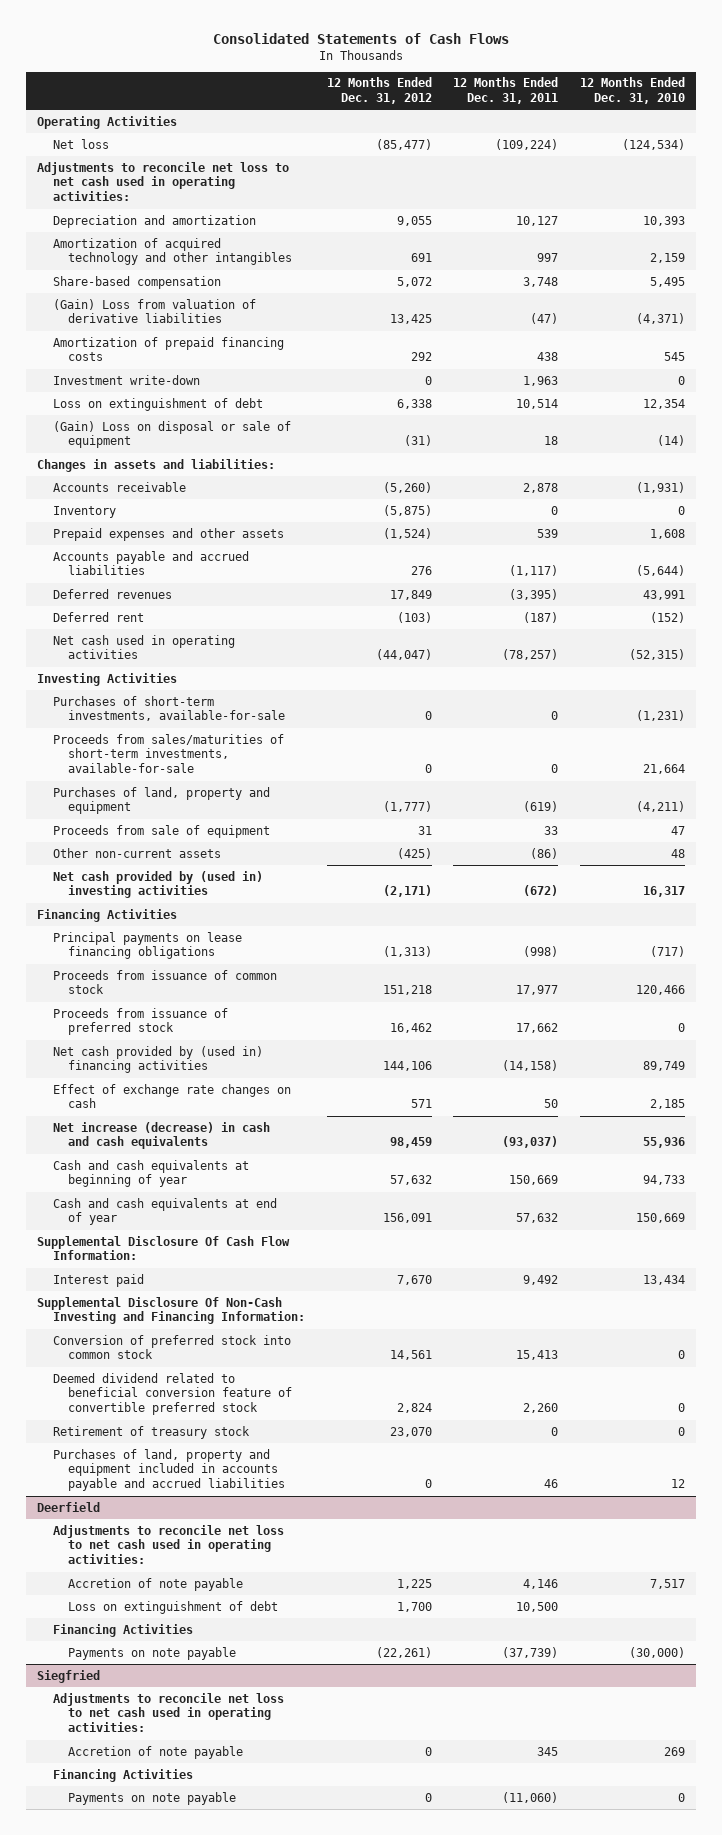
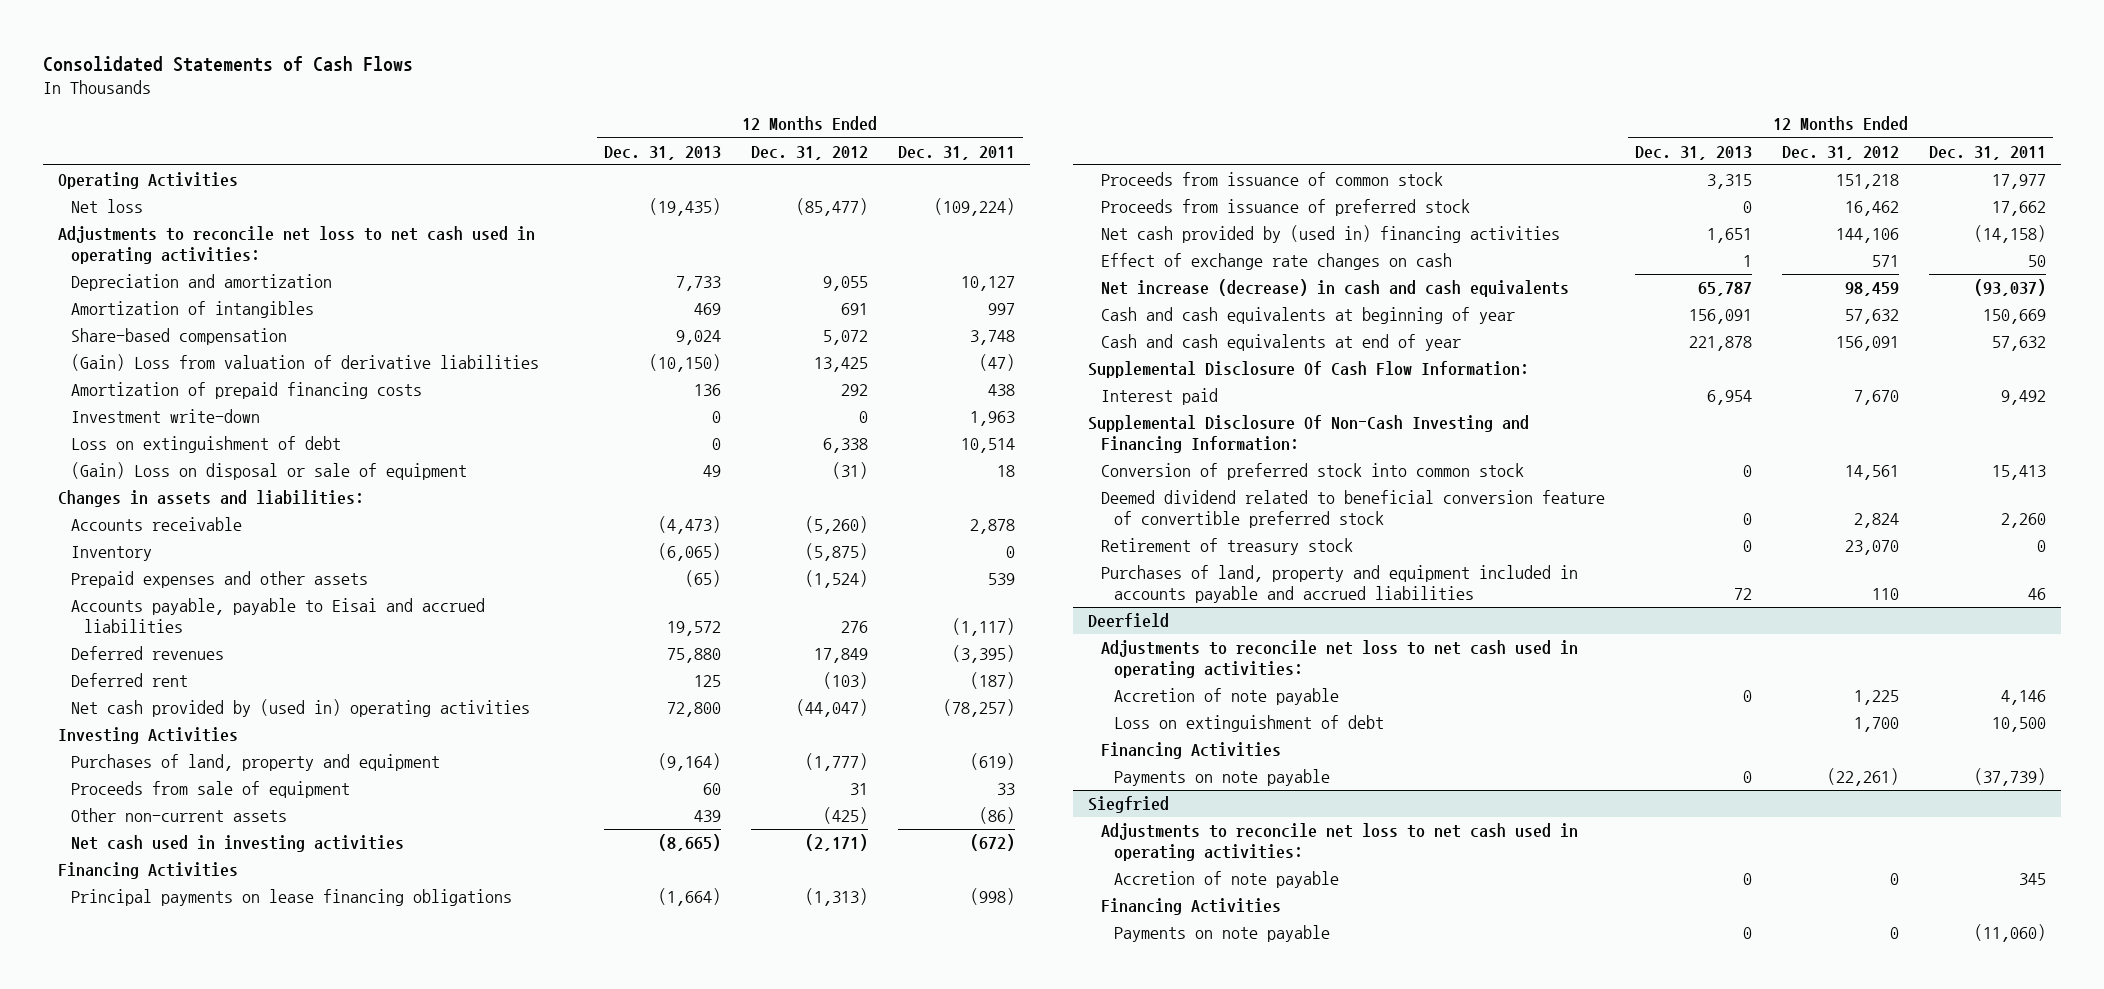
- | 12 Months Ended Dec. 31, 2012 | 12 Months Ended Dec. 31, 2011 | 12 Months Ended Dec. 31, 2010
+ | 12 Months Ended Dec. 31, 2013 | 12 Months Ended Dec. 31, 2012 | 12 Months Ended Dec. 31, 2011
- Amortization of acquired technology and other intangibles | 691 | 997 | 2,159
+ Amortization of intangibles | 469 | 691 | 997
- Accounts payable and accrued liabilities | 276 | (1,117) | (5,644)
+ Accounts payable, payable to Eisai and accrued liabilities | 19,572 | 276 | (1,117)
- Net cash used in operating activities | (44,047) | (78,257) | (52,315)
+ Net cash provided by (used in) operating activities | 72,800 | (44,047) | (78,257)
- Purchases of short-term investments, available-for-sale | 0 | 0 | (1,231)
- Proceeds from sales/maturities of short-term investments, available-for-sale | 0 | 0 | 21,664
- Net cash provided by (used in) investing activities | (2,171) | (672) | 16,317
+ Net cash used in investing activities | (8,665) | (2,171) | (672)
- Purchases of land, property and equipment included in accounts payable and accrued liabilities | 0 | 46 | 12
+ Purchases of land, property and equipment included in accounts payable and accrued liabilities | 72 | 110 | 46

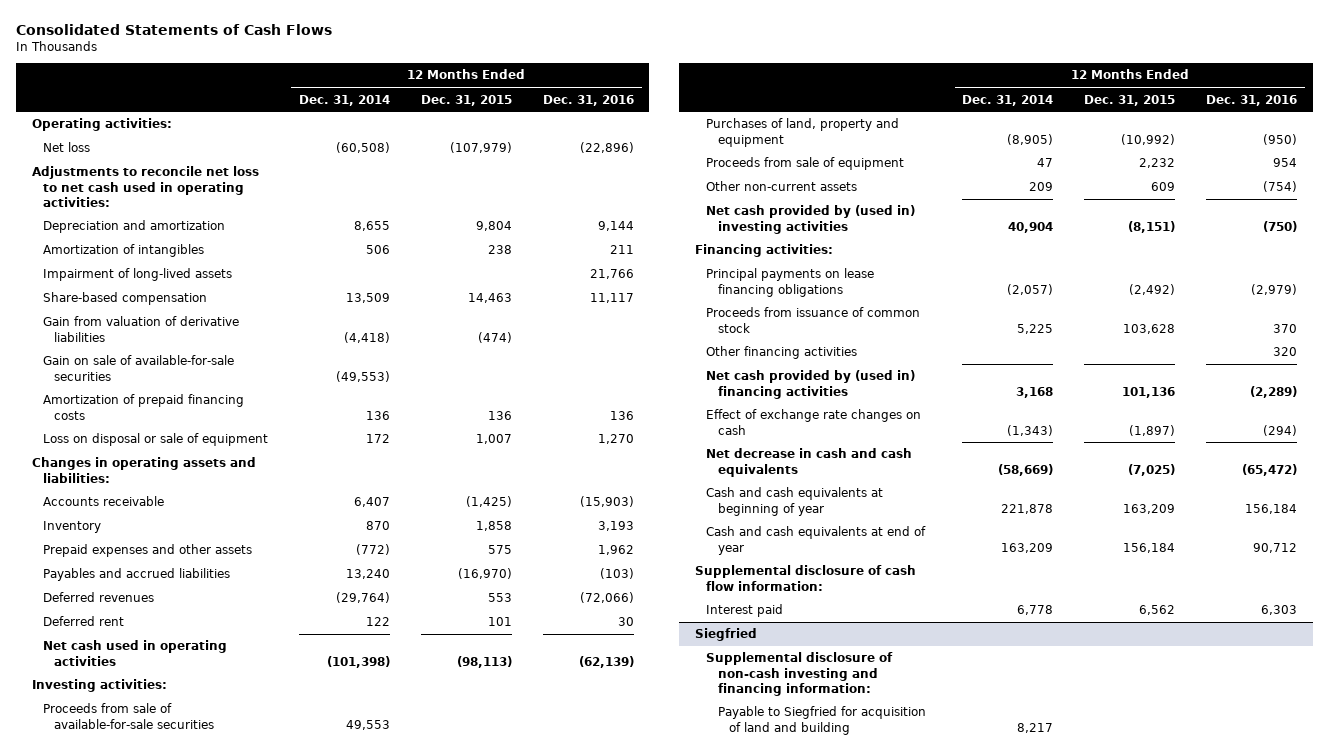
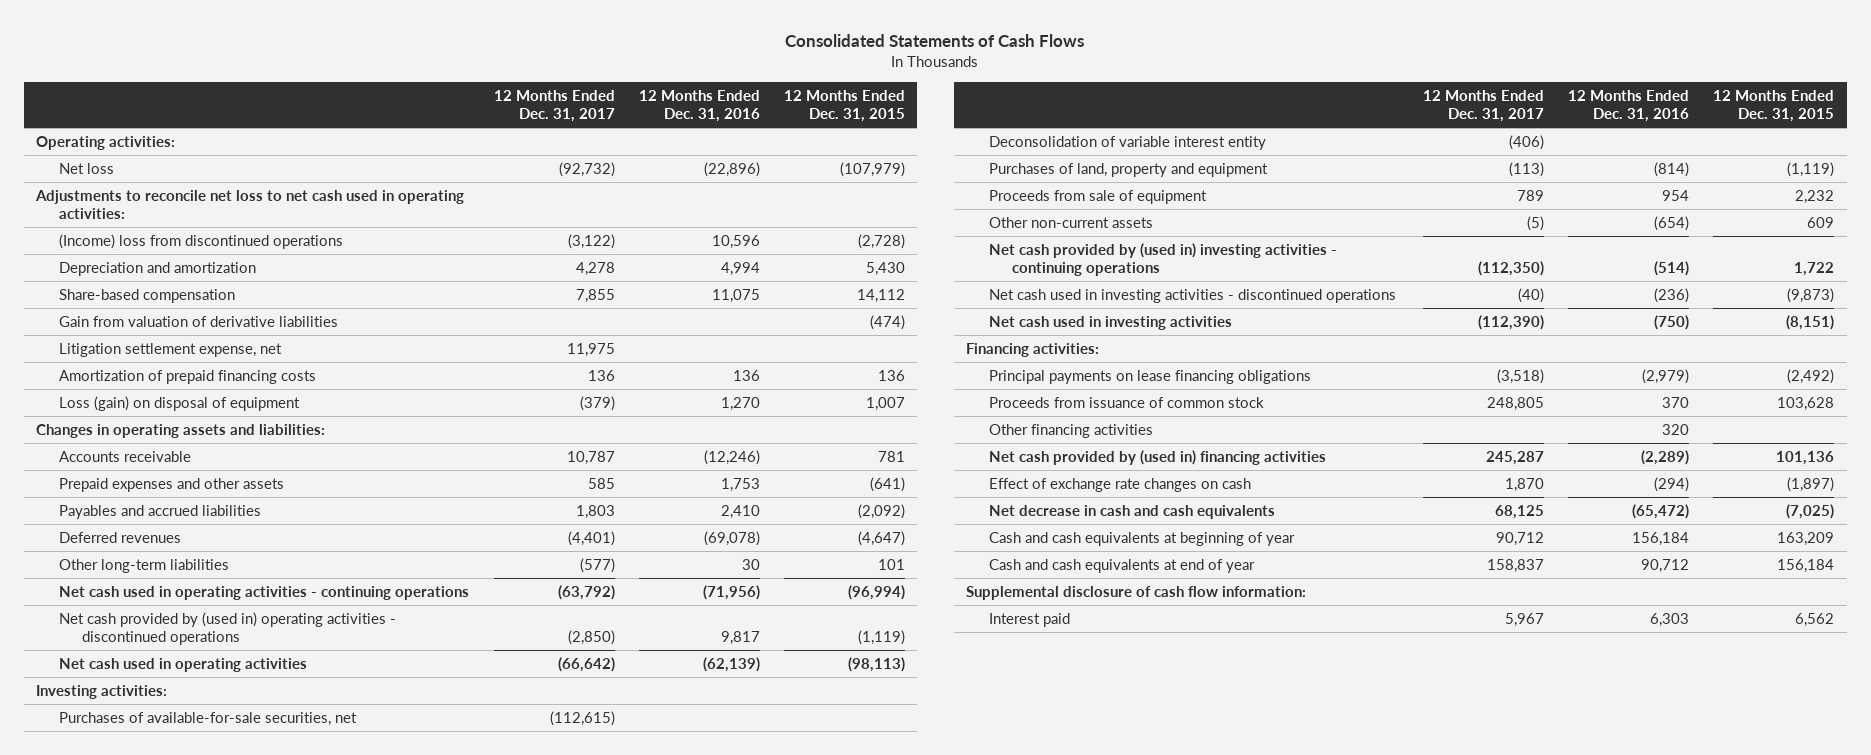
- | 12 Months Ended Dec. 31, 2014 | 12 Months Ended Dec. 31, 2015 | 12 Months Ended Dec. 31, 2016
+ | 12 Months Ended Dec. 31, 2017 | 12 Months Ended Dec. 31, 2016 | 12 Months Ended Dec. 31, 2015
- Depreciation and amortization | 8,655 | 9,804 | 9,144
- Amortization of intangibles | 506 | 238 | 211
- Impairment of long-lived assets | | | 21,766
- Share-based compensation | 13,509 | 14,463 | 11,117
+ (Income) loss from discontinued operations | (3,122) | 10,596 | (2,728)
+ Depreciation and amortization | 4,278 | 4,994 | 5,430
+ Share-based compensation | 7,855 | 11,075 | 14,112
- Gain on sale of available-for-sale securities | (49,553) | |
+ Litigation settlement expense, net | 11,975 | |
- Loss on disposal or sale of equipment | 172 | 1,007 | 1,270
+ Loss (gain) on disposal of equipment | (379) | 1,270 | 1,007
- Accounts receivable | 6,407 | (1,425) | (15,903)
- Inventory | 870 | 1,858 | 3,193
- Prepaid expenses and other assets | (772) | 575 | 1,962
- Payables and accrued liabilities | 13,240 | (16,970) | (103)
- Deferred revenues | (29,764) | 553 | (72,066)
- Deferred rent | 122 | 101 | 30
+ Accounts receivable | 10,787 | (12,246) | 781
+ Prepaid expenses and other assets | 585 | 1,753 | (641)
+ Payables and accrued liabilities | 1,803 | 2,410 | (2,092)
+ Deferred revenues | (4,401) | (69,078) | (4,647)
+ Other long-term liabilities | (577) | 30 | 101
+ Net cash used in operating activities - continuing operations | (63,792) | (71,956) | (96,994)
+ Net cash provided by (used in) operating activities - discontinued operations | (2,850) | 9,817 | (1,119)
- Proceeds from sale of available-for-sale securities | 49,553 | |
- Purchases of land, property and equipment | (8,905) | (10,992) | (950)
+ Purchases of available-for-sale securities, net | (112,615) | |
+ Deconsolidation of variable interest entity | (406) | |
+ Purchases of land, property and equipment | (113) | (814) | (1,119)
- Other non-current assets | 209 | 609 | (754)
- Net cash provided by (used in) investing activities | 40,904 | (8,151) | (750)
+ Other non-current assets | (5) | (654) | 609
+ Net cash provided by (used in) investing activities - continuing operations | (112,350) | (514) | 1,722
+ Net cash used in investing activities - discontinued operations | (40) | (236) | (9,873)
+ Net cash used in investing activities | (112,390) | (750) | (8,151)
- Siegfried
- Supplemental disclosure of non-cash investing and financing information:
- Payable to Siegfried for acquisition of land and building | 8,217 | |

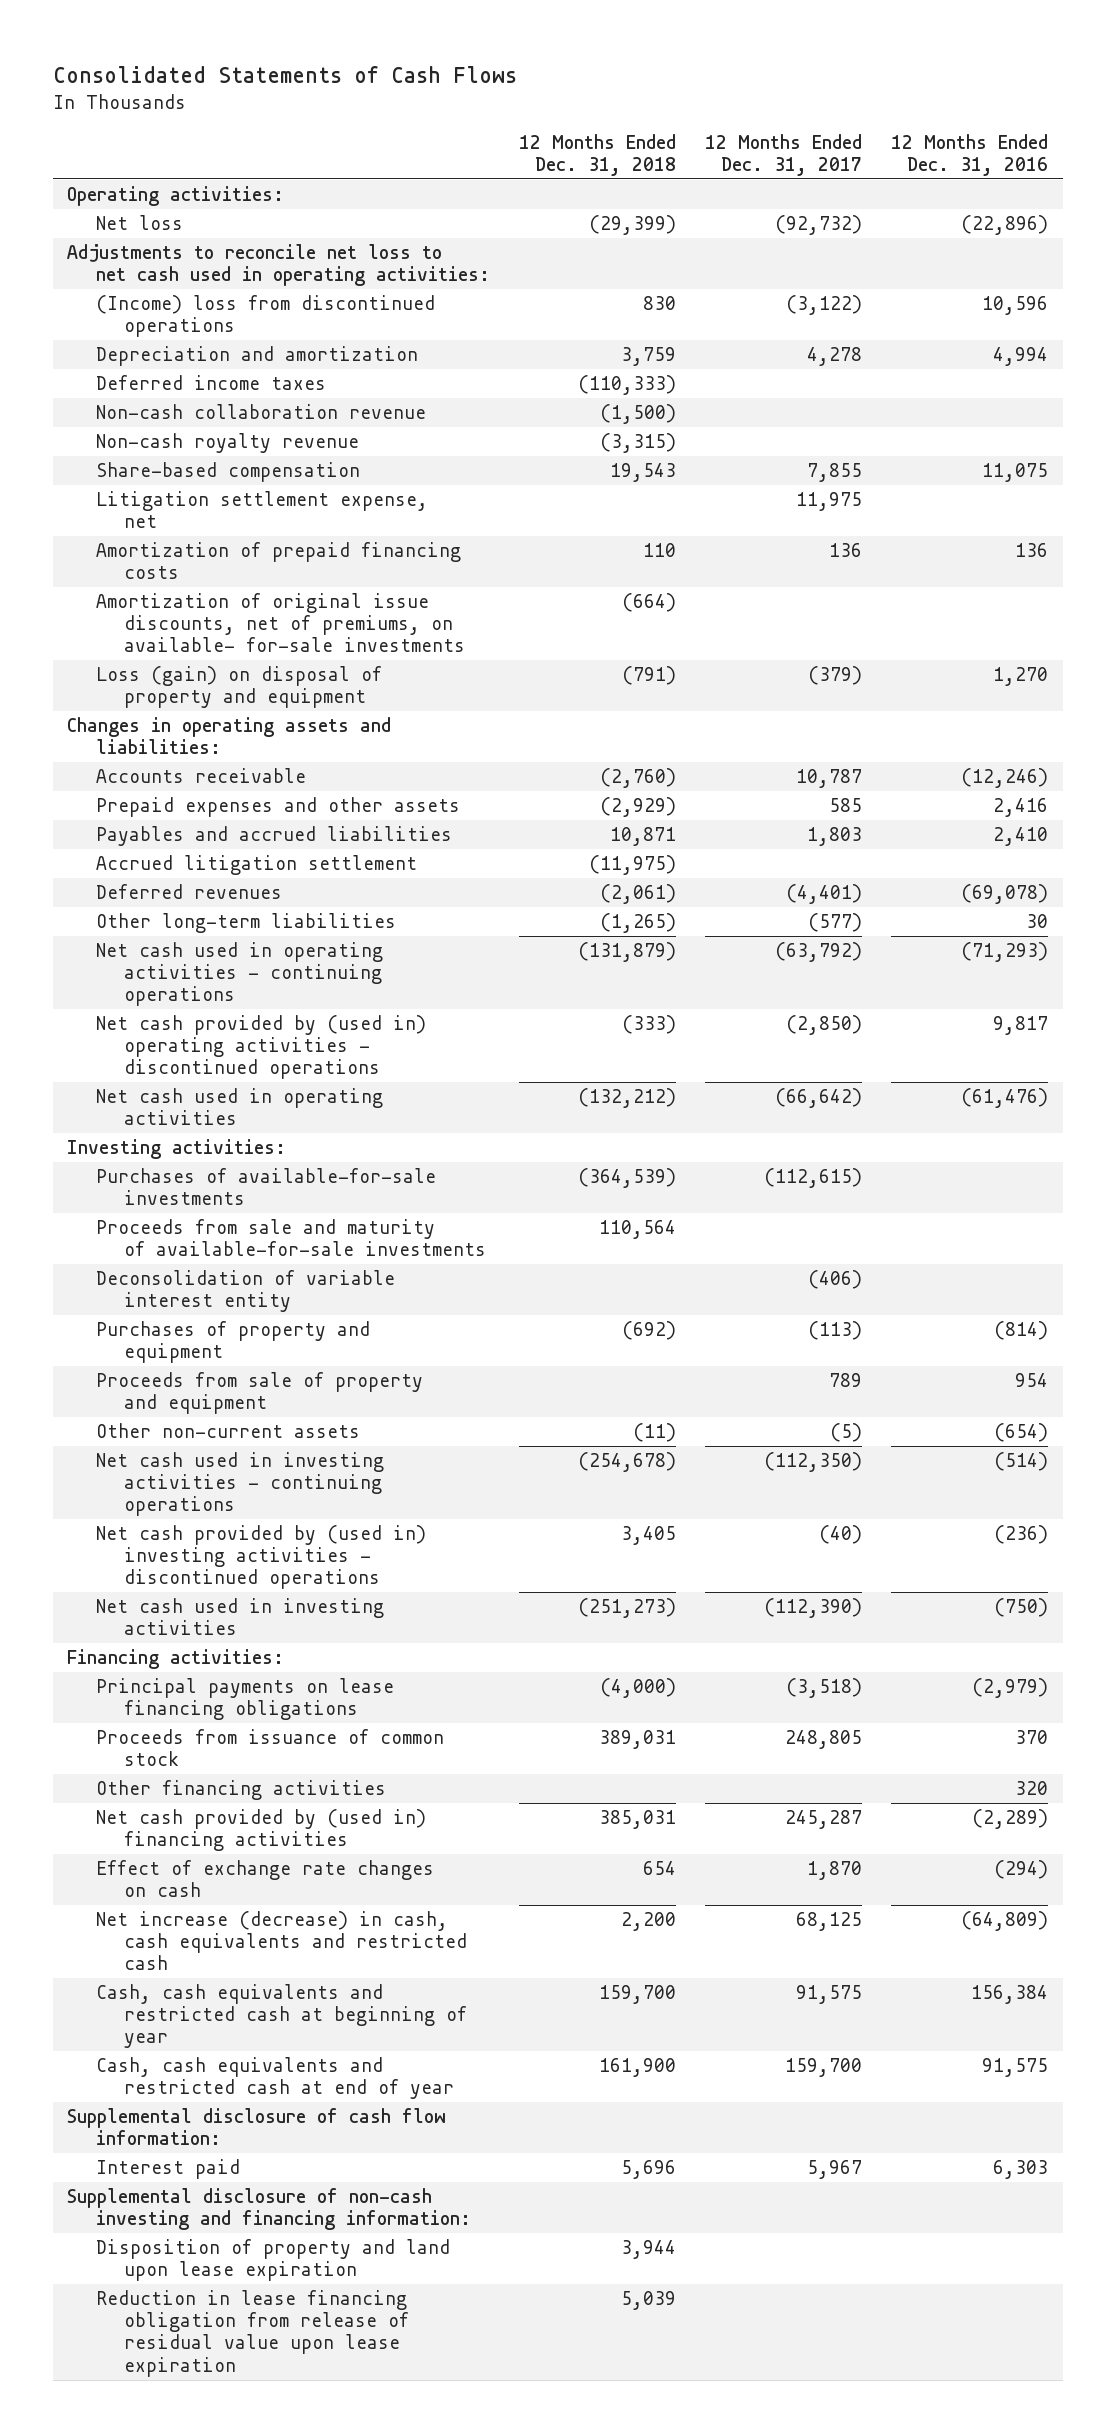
- | 12 Months Ended Dec. 31, 2017 | 12 Months Ended Dec. 31, 2016 | 12 Months Ended Dec. 31, 2015
+ | 12 Months Ended Dec. 31, 2018 | 12 Months Ended Dec. 31, 2017 | 12 Months Ended Dec. 31, 2016
+ Deferred income taxes | (110,333) | |
+ Non-cash collaboration revenue | (1,500) | |
+ Non-cash royalty revenue | (3,315) | |
- Gain from valuation of derivative liabilities | | | (474)
- Loss (gain) on disposal of equipment | (379) | 1,270 | 1,007
+ Amortization of original issue discounts, net of premiums, on available- for-sale investments | (664) | |
+ Loss (gain) on disposal of property and equipment | (791) | (379) | 1,270
- Prepaid expenses and other assets | 585 | 1,753 | (641)
+ Prepaid expenses and other assets | (2,929) | 585 | 2,416
+ Accrued litigation settlement | (11,975) | |
- Net cash used in operating activities - continuing operations | (63,792) | (71,956) | (96,994)
+ Net cash used in operating activities - continuing operations | (131,879) | (63,792) | (71,293)
- Net cash used in operating activities | (66,642) | (62,139) | (98,113)
+ Net cash used in operating activities | (132,212) | (66,642) | (61,476)
- Purchases of available-for-sale securities, net | (112,615) | |
+ Purchases of available-for-sale investments | (364,539) | (112,615) |
+ Proceeds from sale and maturity of available-for-sale investments | 110,564 | |
- Purchases of land, property and equipment | (113) | (814) | (1,119)
- Proceeds from sale of equipment | 789 | 954 | 2,232
+ Purchases of property and equipment | (692) | (113) | (814)
+ Proceeds from sale of property and equipment | | 789 | 954
- Net cash provided by (used in) investing activities - continuing operations | (112,350) | (514) | 1,722
- Net cash used in investing activities - discontinued operations | (40) | (236) | (9,873)
+ Net cash used in investing activities - continuing operations | (254,678) | (112,350) | (514)
+ Net cash provided by (used in) investing activities - discontinued operations | 3,405 | (40) | (236)
- Net decrease in cash and cash equivalents | 68,125 | (65,472) | (7,025)
- Cash and cash equivalents at beginning of year | 90,712 | 156,184 | 163,209
- Cash and cash equivalents at end of year | 158,837 | 90,712 | 156,184
+ Net increase (decrease) in cash, cash equivalents and restricted cash | 2,200 | 68,125 | (64,809)
+ Cash, cash equivalents and restricted cash at beginning of year | 159,700 | 91,575 | 156,384
+ Cash, cash equivalents and restricted cash at end of year | 161,900 | 159,700 | 91,575
+ Supplemental disclosure of non-cash investing and financing information:
+ Disposition of property and land upon lease expiration | 3,944 | |
+ Reduction in lease financing obligation from release of residual value upon lease expiration | 5,039 | |

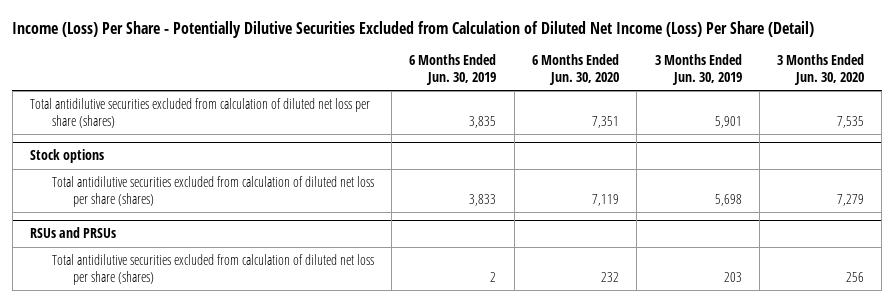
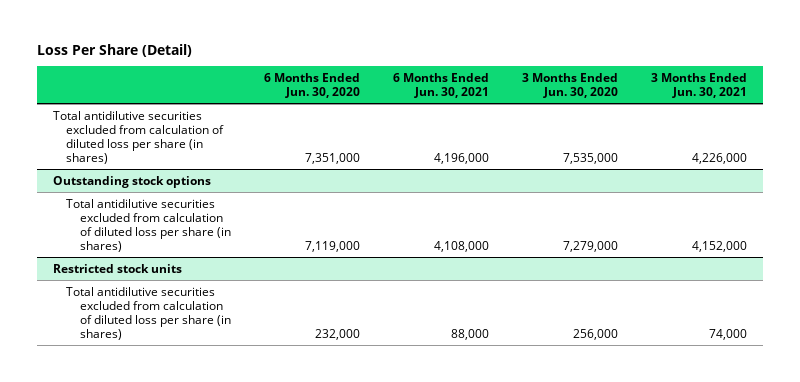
- Income (Loss) Per Share - Potentially Dilutive Securities Excluded from Calculation of Diluted Net Income (Loss) Per Share (Detail)
+ Loss Per Share (Detail)
- | 6 Months Ended Jun. 30, 2019 | 6 Months Ended Jun. 30, 2020 | 3 Months Ended Jun. 30, 2019 | 3 Months Ended Jun. 30, 2020
+ | 6 Months Ended Jun. 30, 2020 | 6 Months Ended Jun. 30, 2021 | 3 Months Ended Jun. 30, 2020 | 3 Months Ended Jun. 30, 2021
- Total antidilutive securities excluded from calculation of diluted net loss per share (shares) | 3,835 | 7,351 | 5,901 | 7,535
- Stock options
- Total antidilutive securities excluded from calculation of diluted net loss per share (shares) | 3,833 | 7,119 | 5,698 | 7,279
- RSUs and PRSUs
- Total antidilutive securities excluded from calculation of diluted net loss per share (shares) | 2 | 232 | 203 | 256
+ Total antidilutive securities excluded from calculation of diluted loss per share (in shares) | 7,351,000 | 4,196,000 | 7,535,000 | 4,226,000
+ Outstanding stock options
+ Total antidilutive securities excluded from calculation of diluted loss per share (in shares) | 7,119,000 | 4,108,000 | 7,279,000 | 4,152,000
+ Restricted stock units
+ Total antidilutive securities excluded from calculation of diluted loss per share (in shares) | 232,000 | 88,000 | 256,000 | 74,000

